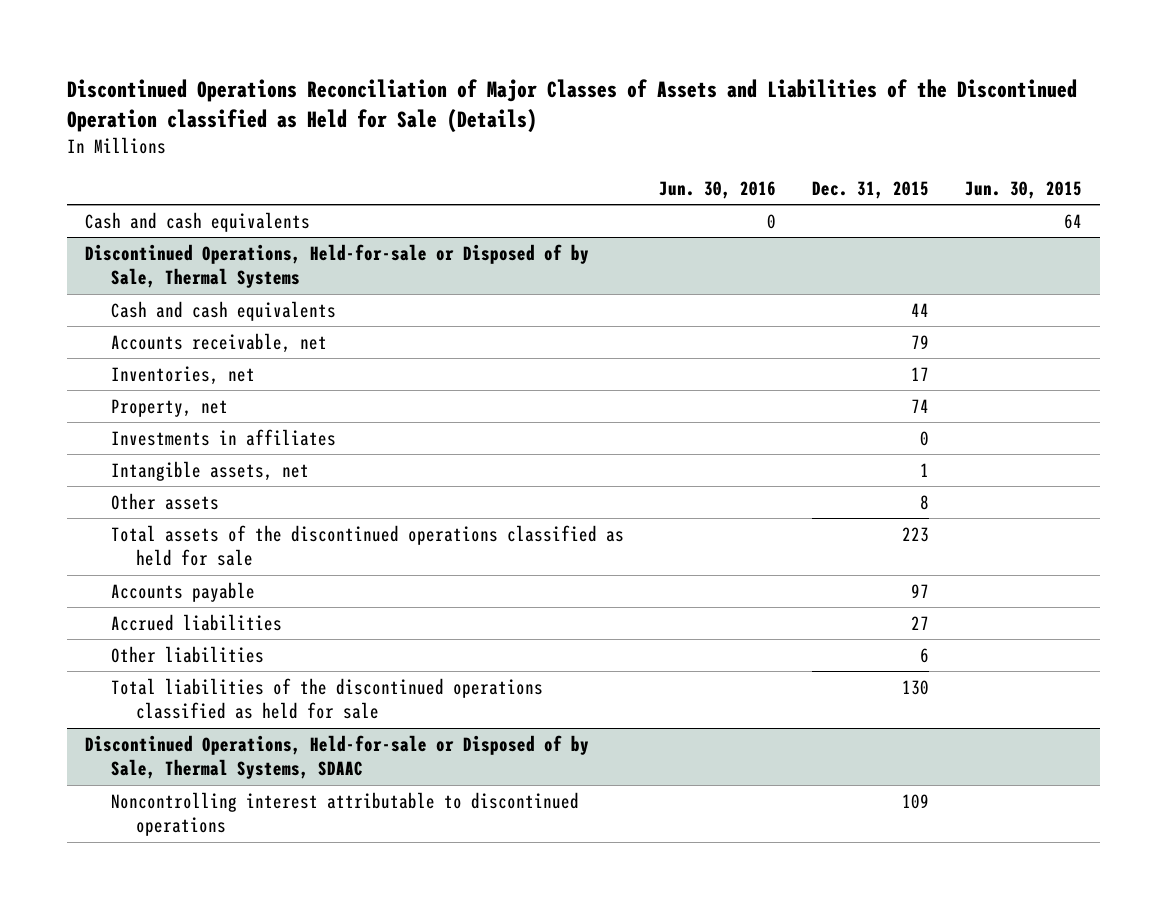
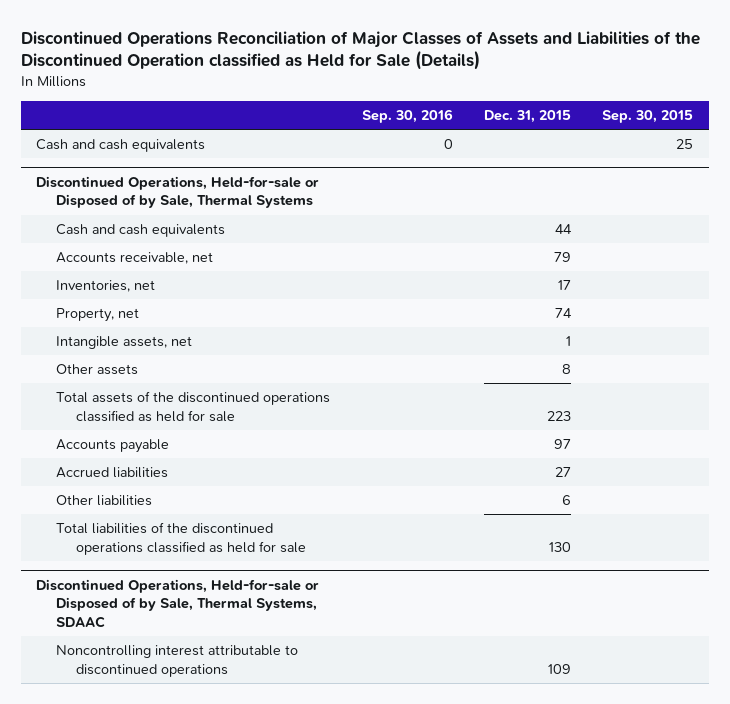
- | Jun. 30, 2016 | Dec. 31, 2015 | Jun. 30, 2015
+ | Sep. 30, 2016 | Dec. 31, 2015 | Sep. 30, 2015
@ Discontinued Operations, Held-for-sale or Disposed of by Sale, Thermal Systems
- Investments in affiliates | | 0 |

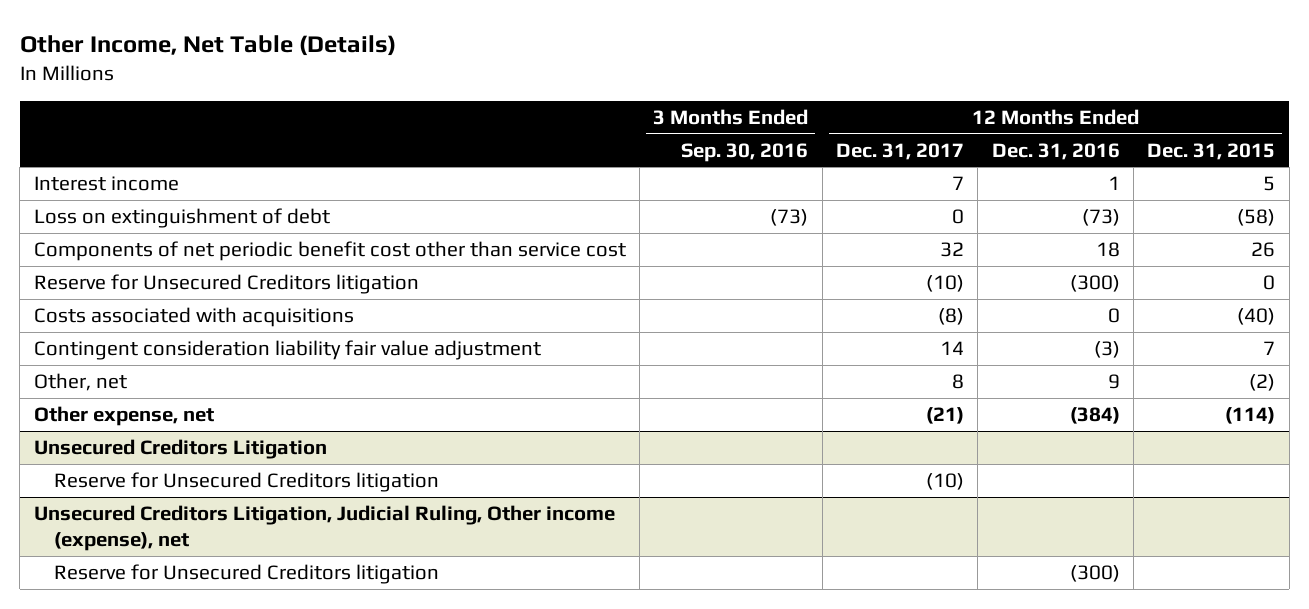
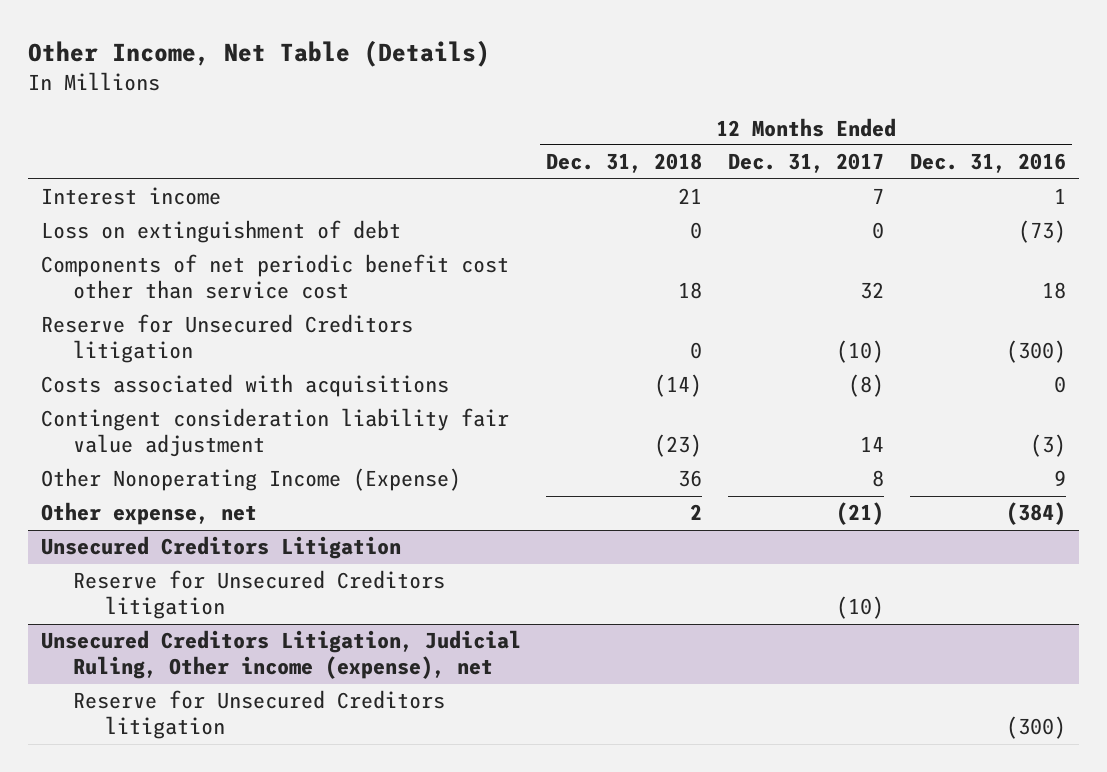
- | 3 Months Ended Sep. 30, 2016 | 12 Months Ended Dec. 31, 2017 | 12 Months Ended Dec. 31, 2016 | 12 Months Ended Dec. 31, 2015
+ | 12 Months Ended Dec. 31, 2018 | 12 Months Ended Dec. 31, 2017 | 12 Months Ended Dec. 31, 2016
- Other, net | | 8 | 9 | (2)
+ Other Nonoperating Income (Expense) | 36 | 8 | 9

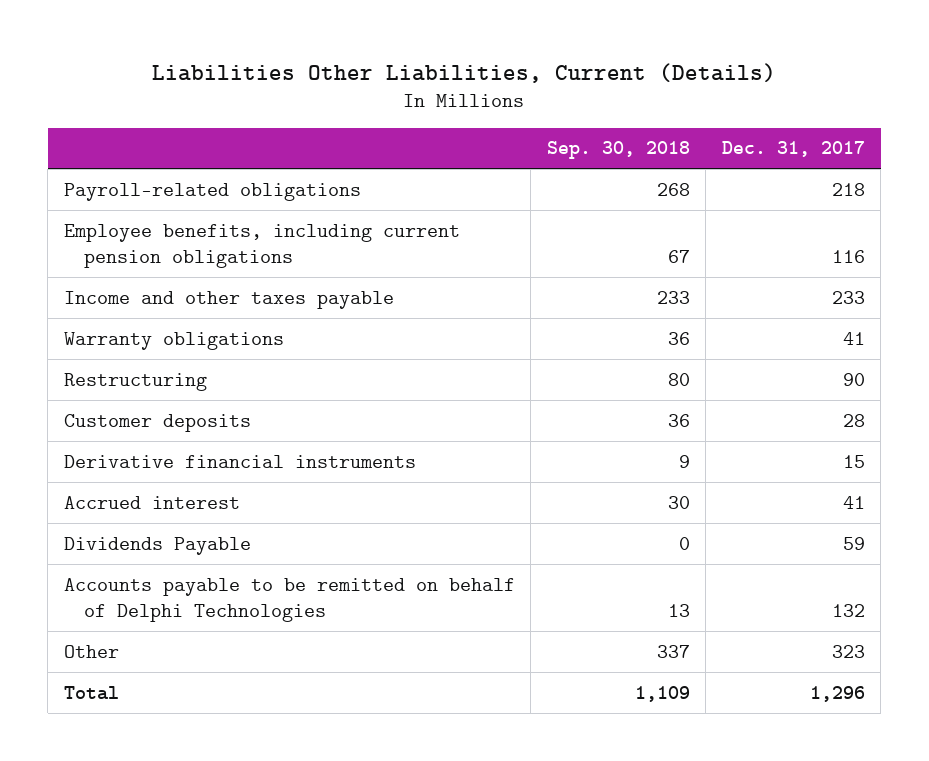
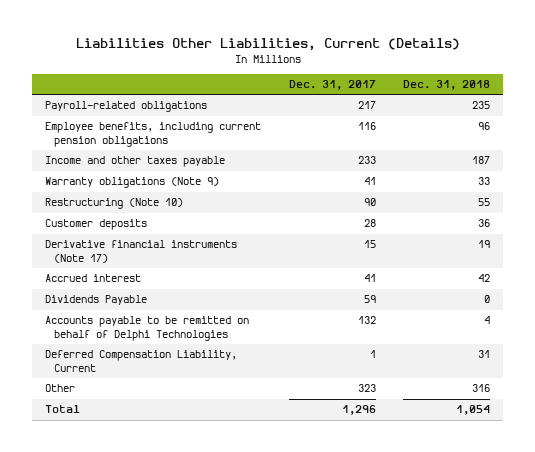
- | Sep. 30, 2018 | Dec. 31, 2017
+ | Dec. 31, 2017 | Dec. 31, 2018
- Payroll-related obligations | 268 | 218
+ Payroll-related obligations | 217 | 235
- Warranty obligations | 36 | 41
- Restructuring | 80 | 90
+ Warranty obligations (Note 9) | 41 | 33
+ Restructuring (Note 10) | 90 | 55
- Derivative financial instruments | 9 | 15
+ Derivative financial instruments (Note 17) | 15 | 19
+ Deferred Compensation Liability, Current | 1 | 31

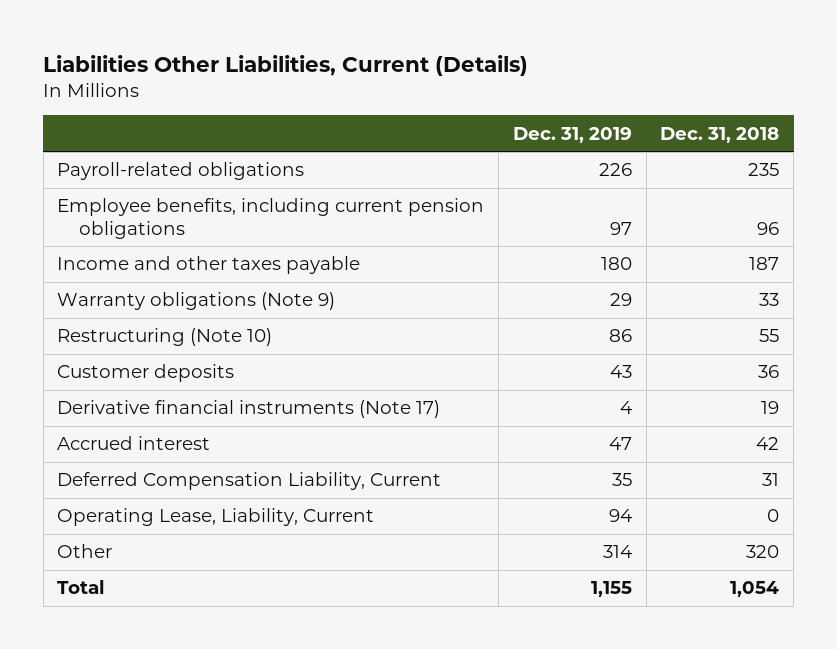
- | Dec. 31, 2017 | Dec. 31, 2018
+ | Dec. 31, 2019 | Dec. 31, 2018
- Dividends Payable | 59 | 0
- Accounts payable to be remitted on behalf of Delphi Technologies | 132 | 4
- Other | 323 | 316
+ Operating Lease, Liability, Current | 94 | 0
+ Other | 314 | 320

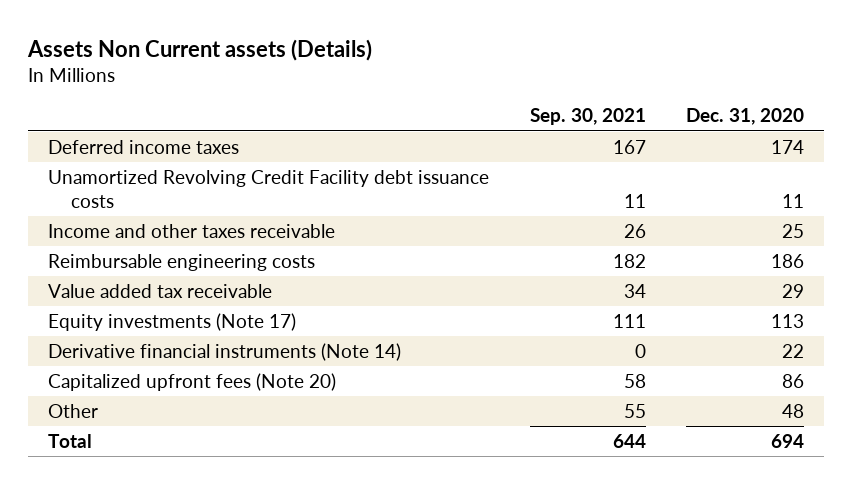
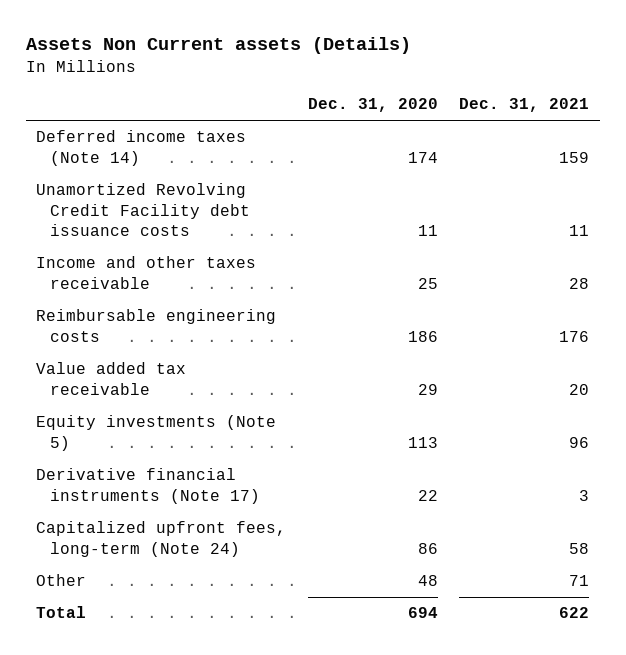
- | Sep. 30, 2021 | Dec. 31, 2020
+ | Dec. 31, 2020 | Dec. 31, 2021
- Deferred income taxes | 167 | 174
+ Deferred income taxes (Note 14) | 174 | 159
- Equity investments (Note 17) | 111 | 113
- Derivative financial instruments (Note 14) | 0 | 22
- Capitalized upfront fees (Note 20) | 58 | 86
+ Equity investments (Note 5) | 113 | 96
+ Derivative financial instruments (Note 17) | 22 | 3
+ Capitalized upfront fees, long-term (Note 24) | 86 | 58

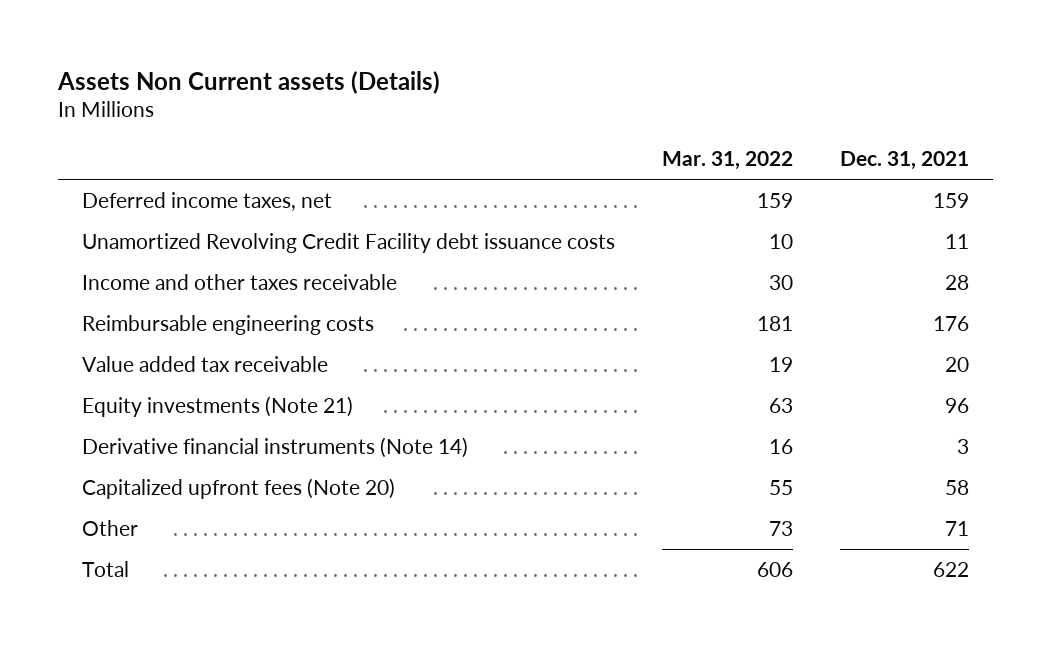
- | Dec. 31, 2020 | Dec. 31, 2021
+ | Mar. 31, 2022 | Dec. 31, 2021
- Deferred income taxes (Note 14) | 174 | 159
+ Deferred income taxes, net | 159 | 159
- Equity investments (Note 5) | 113 | 96
- Derivative financial instruments (Note 17) | 22 | 3
- Capitalized upfront fees, long-term (Note 24) | 86 | 58
+ Equity investments (Note 21) | 63 | 96
+ Derivative financial instruments (Note 14) | 16 | 3
+ Capitalized upfront fees (Note 20) | 55 | 58

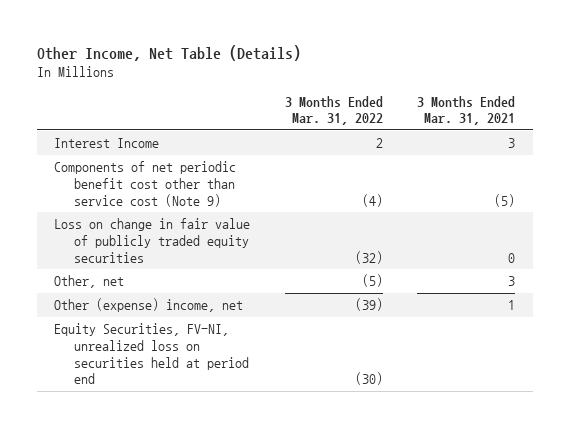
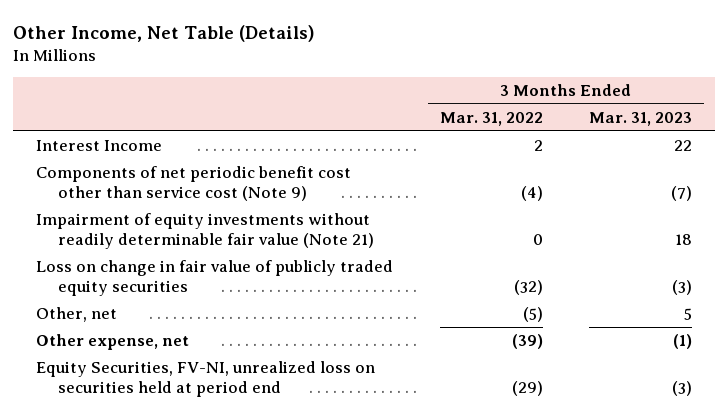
- | 3 Months Ended Mar. 31, 2022 | 3 Months Ended Mar. 31, 2021
+ | 3 Months Ended Mar. 31, 2022 | 3 Months Ended Mar. 31, 2023
+ Impairment of equity investments without readily determinable fair value (Note 21) | 0 | 18
- Other (expense) income, net | (39) | 1
- Equity Securities, FV-NI, unrealized loss on securities held at period end | (30) |
+ Other expense, net | (39) | (1)
+ Equity Securities, FV-NI, unrealized loss on securities held at period end | (29) | (3)

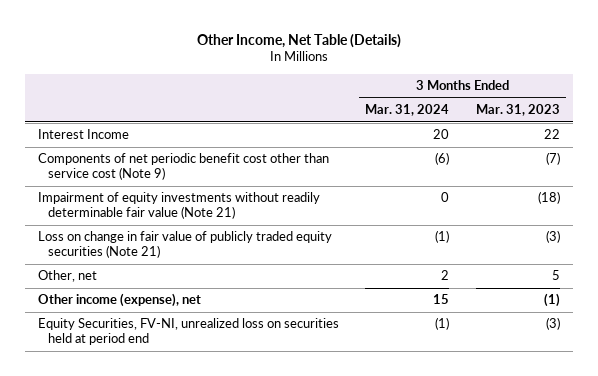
- | 3 Months Ended Mar. 31, 2022 | 3 Months Ended Mar. 31, 2023
+ | 3 Months Ended Mar. 31, 2024 | 3 Months Ended Mar. 31, 2023
- Impairment of equity investments without readily determinable fair value (Note 21) | 0 | 18
- Loss on change in fair value of publicly traded equity securities | (32) | (3)
+ Impairment of equity investments without readily determinable fair value (Note 21) | 0 | (18)
+ Loss on change in fair value of publicly traded equity securities (Note 21) | (1) | (3)
- Other expense, net | (39) | (1)
+ Other income (expense), net | 15 | (1)

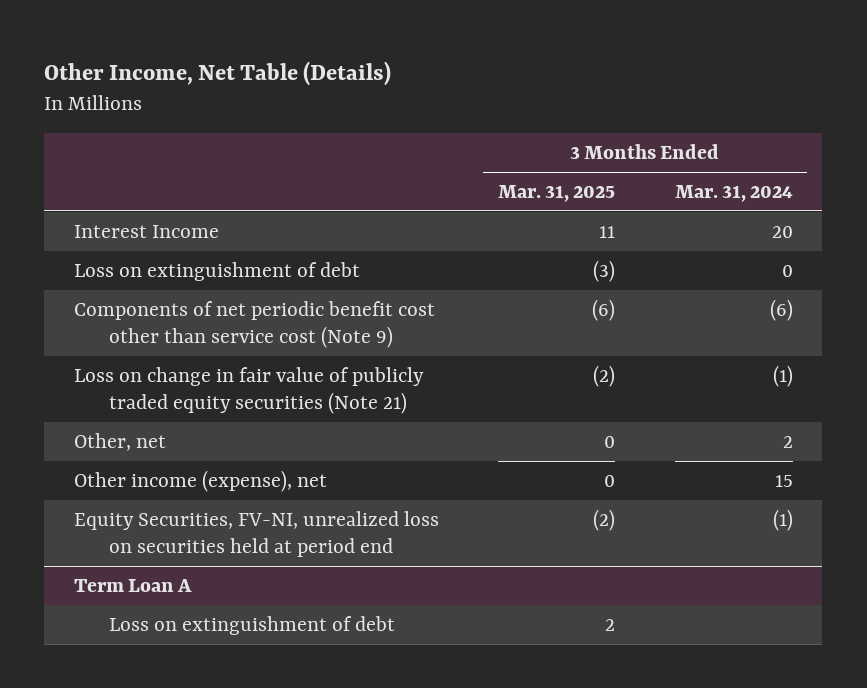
- | 3 Months Ended Mar. 31, 2024 | 3 Months Ended Mar. 31, 2023
+ | 3 Months Ended Mar. 31, 2025 | 3 Months Ended Mar. 31, 2024
+ Loss on extinguishment of debt | (3) | 0
- Impairment of equity investments without readily determinable fair value (Note 21) | 0 | (18)
+ Term Loan A
+ Loss on extinguishment of debt | 2 |

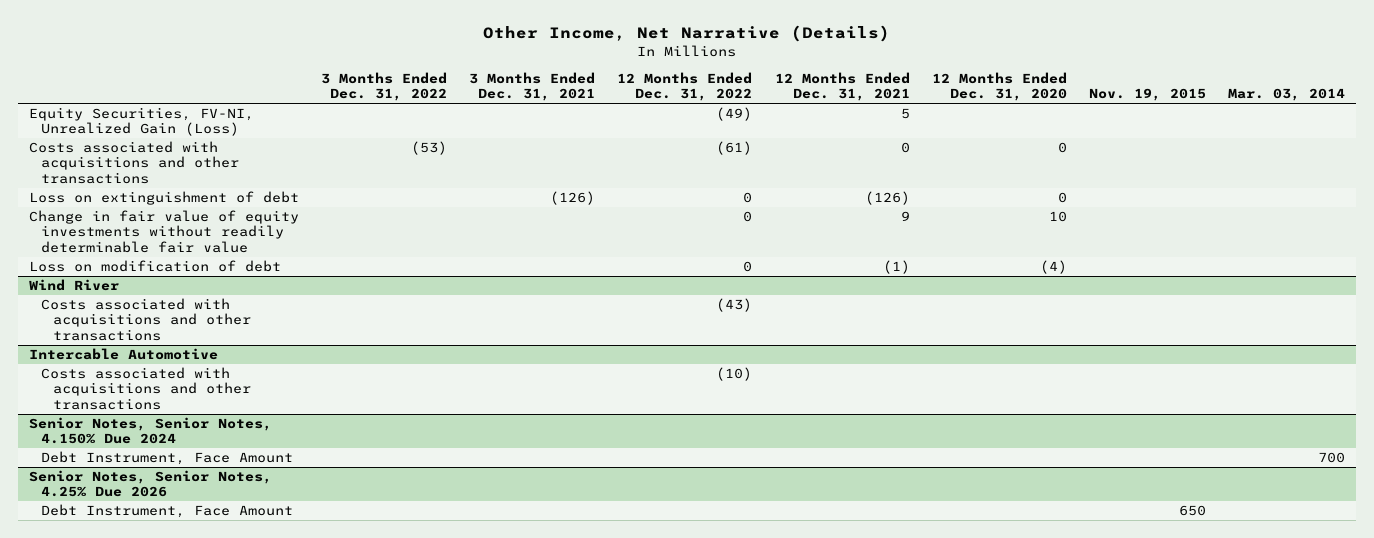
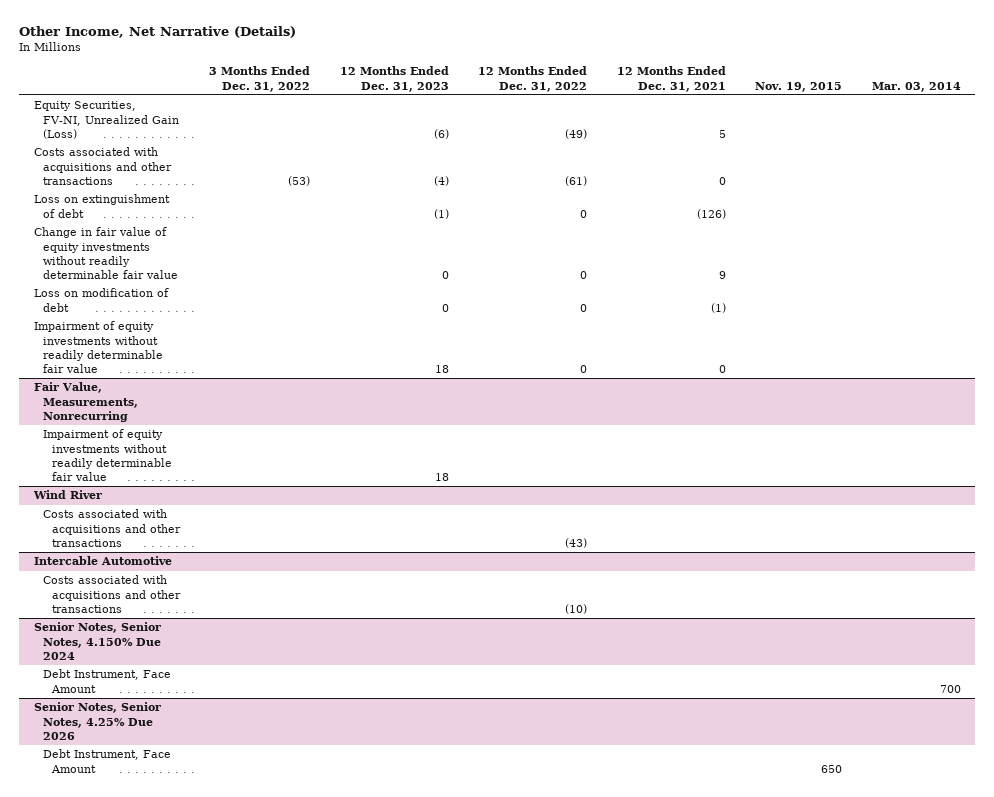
- | 3 Months Ended Dec. 31, 2022 | 3 Months Ended Dec. 31, 2021 | 12 Months Ended Dec. 31, 2022 | 12 Months Ended Dec. 31, 2021 | 12 Months Ended Dec. 31, 2020 | Nov. 19, 2015 | Mar. 03, 2014
+ | 3 Months Ended Dec. 31, 2022 | 12 Months Ended Dec. 31, 2023 | 12 Months Ended Dec. 31, 2022 | 12 Months Ended Dec. 31, 2021 | Nov. 19, 2015 | Mar. 03, 2014
+ Impairment of equity investments without readily determinable fair value | | 18 | 0 | 0 | |
+ Fair Value, Measurements, Nonrecurring
+ Impairment of equity investments without readily determinable fair value | | 18 | | | |

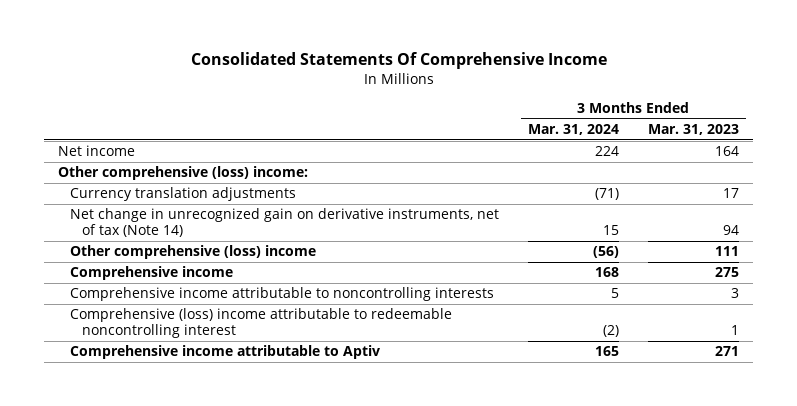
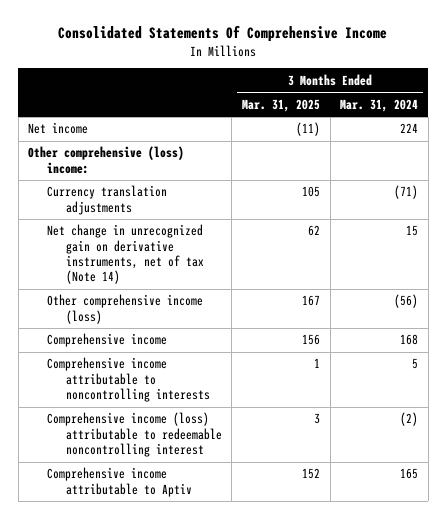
- | 3 Months Ended Mar. 31, 2024 | 3 Months Ended Mar. 31, 2023
+ | 3 Months Ended Mar. 31, 2025 | 3 Months Ended Mar. 31, 2024
- Other comprehensive (loss) income | (56) | 111
+ Other comprehensive income (loss) | 167 | (56)
- Comprehensive (loss) income attributable to redeemable noncontrolling interest | (2) | 1
+ Comprehensive income (loss) attributable to redeemable noncontrolling interest | 3 | (2)

